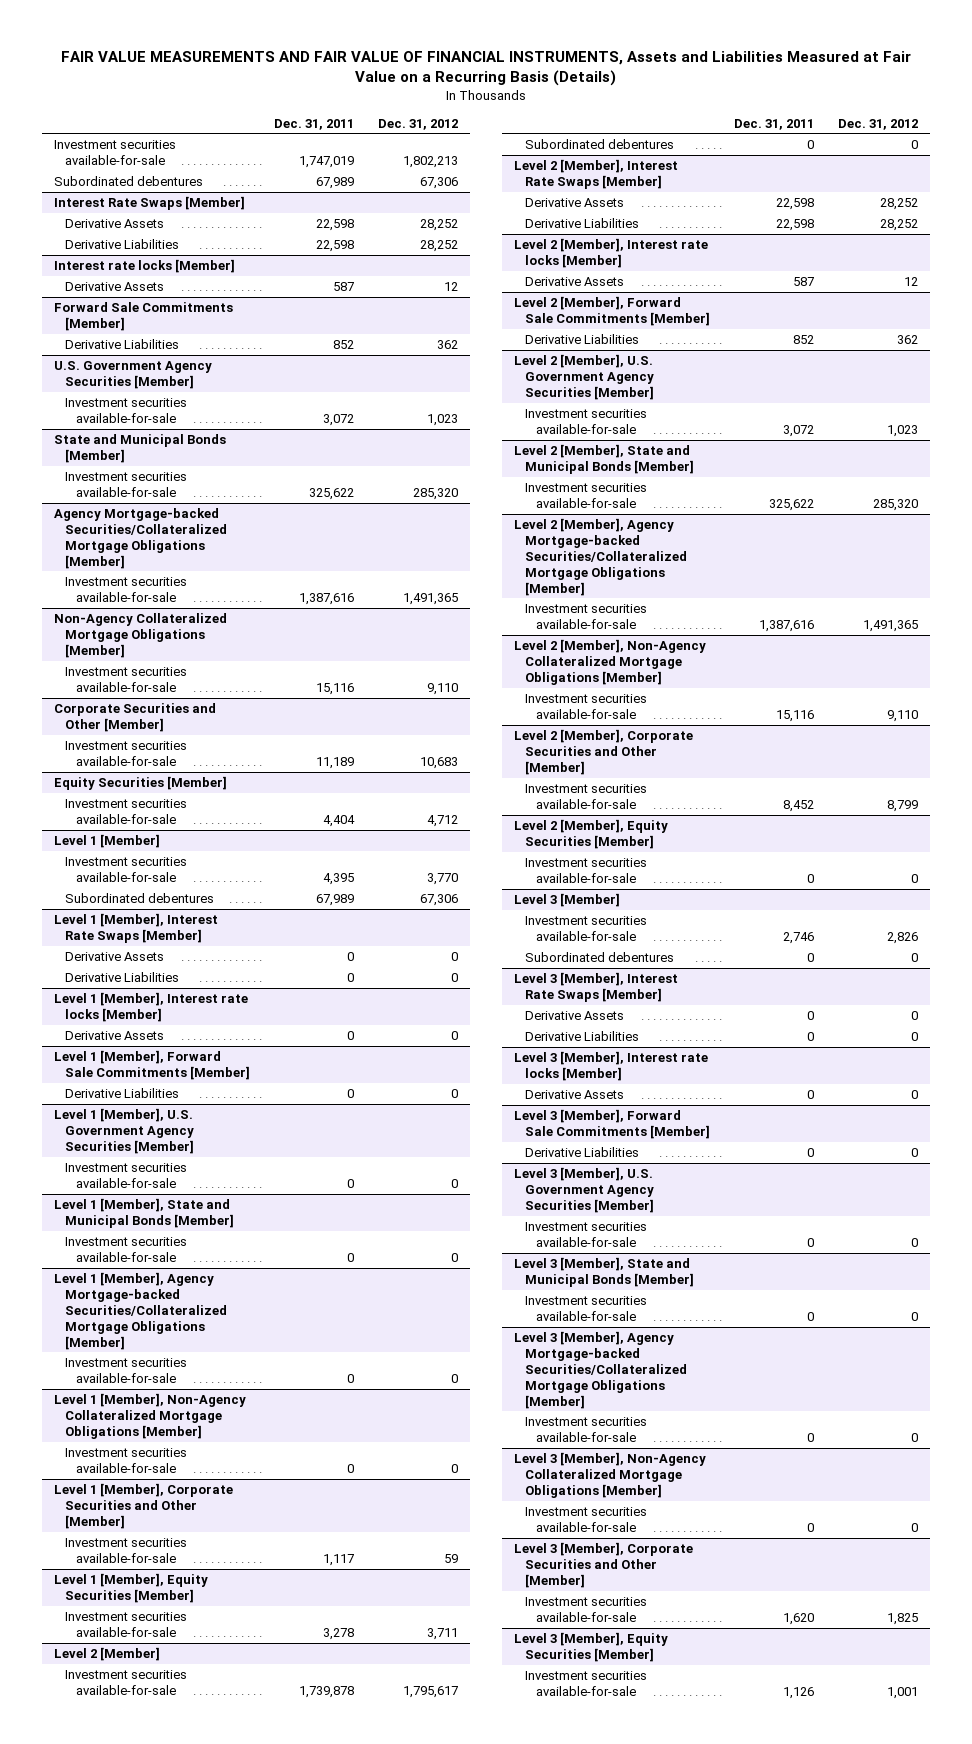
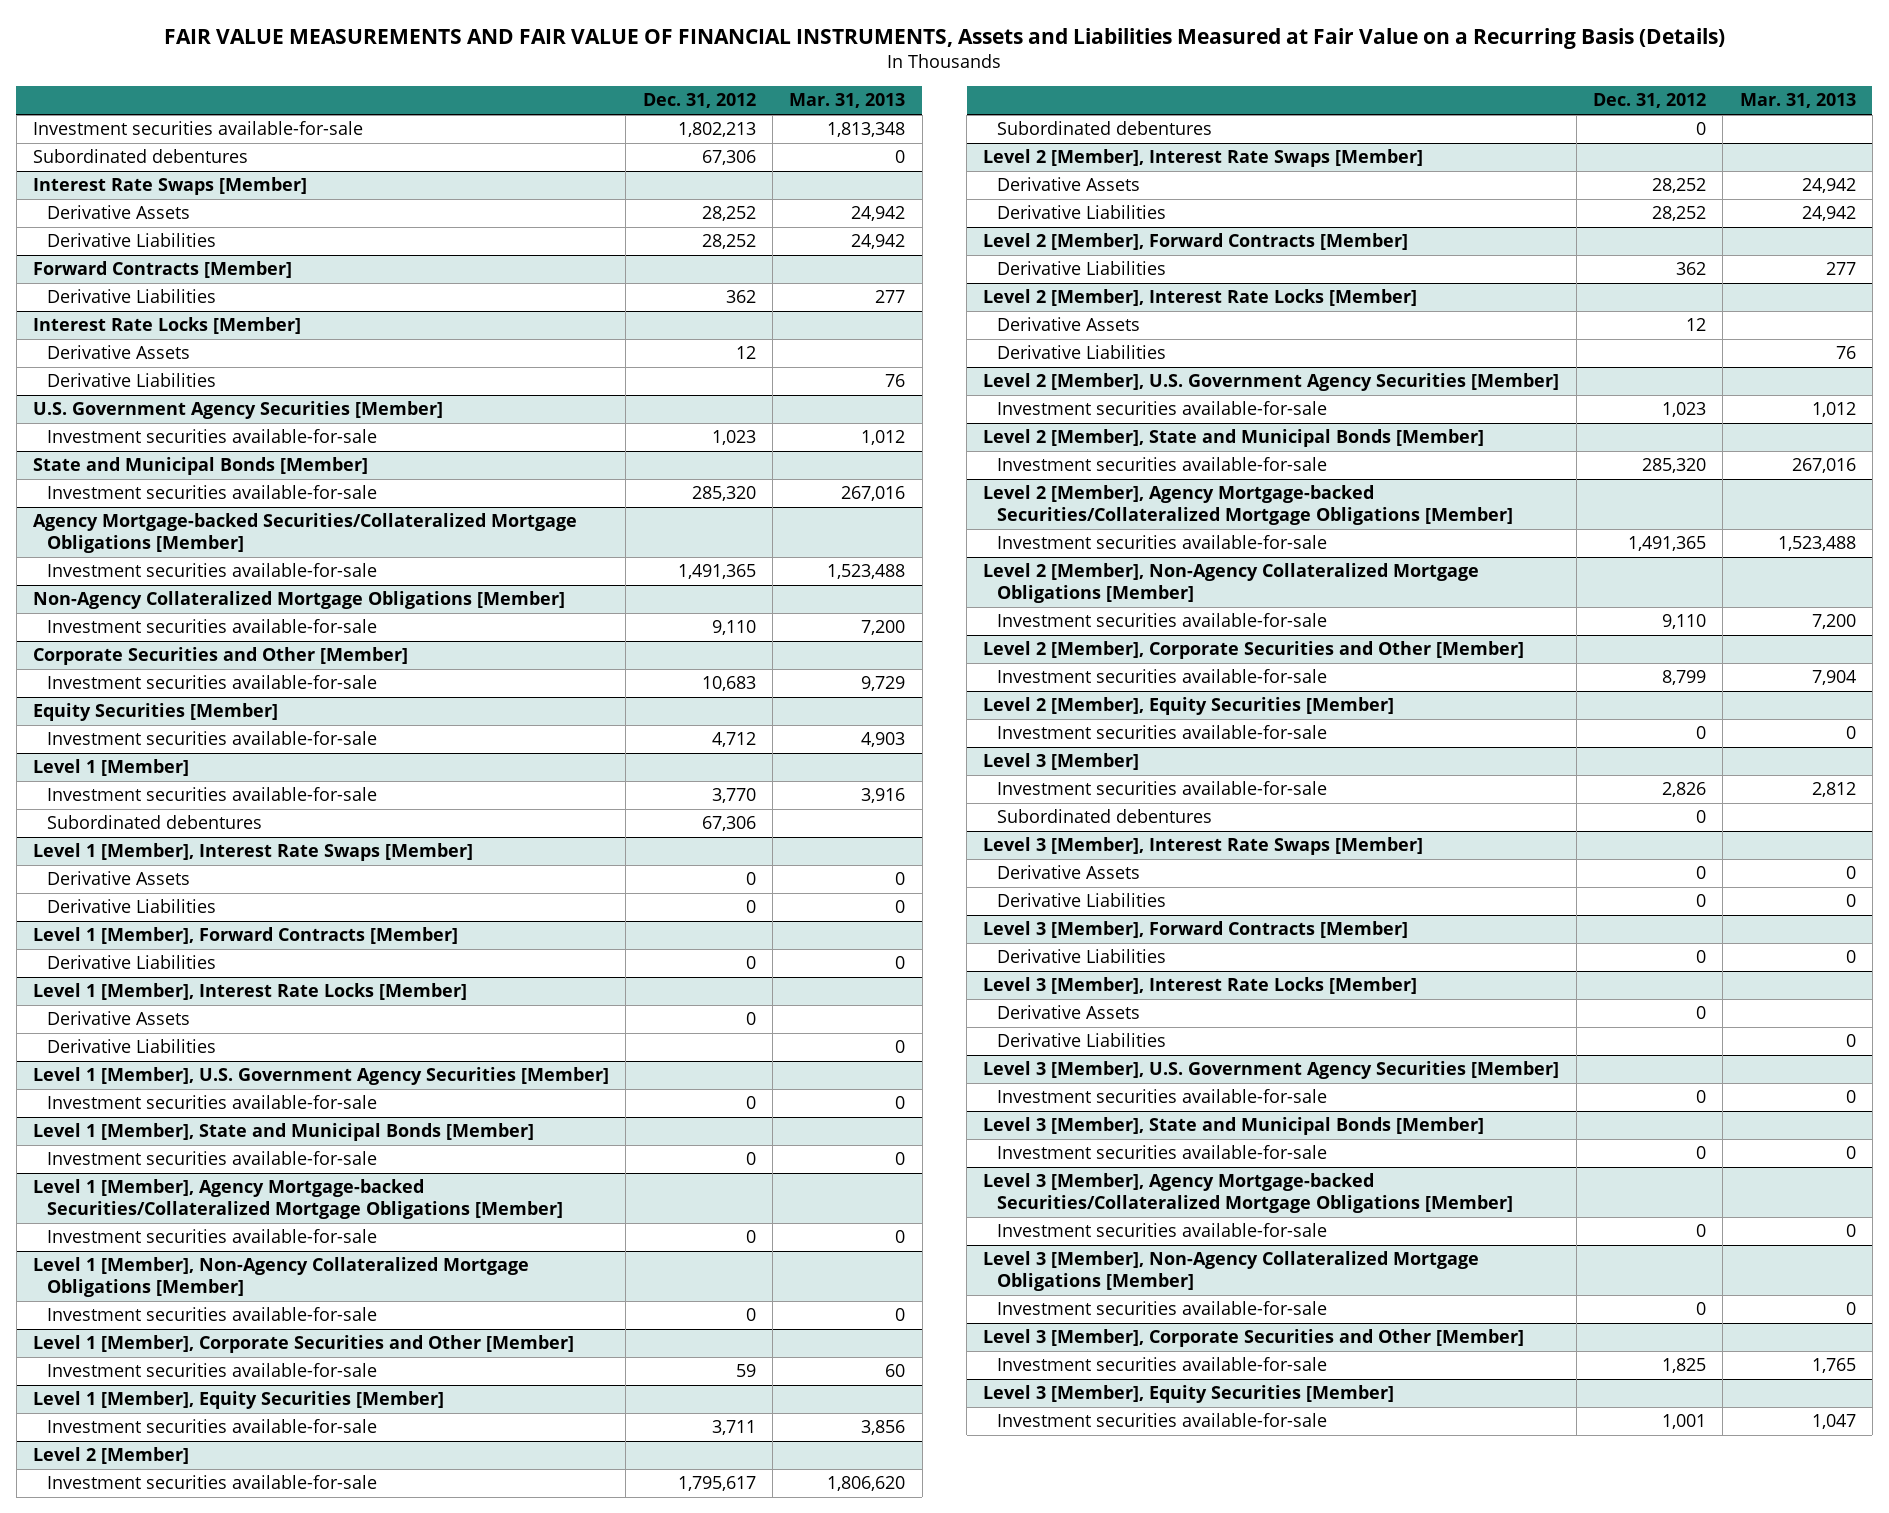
- | Dec. 31, 2011 | Dec. 31, 2012
+ | Dec. 31, 2012 | Mar. 31, 2013
- Interest rate locks [Member]
- Derivative Assets | 587 | 12
- Forward Sale Commitments [Member]
+ Forward Contracts [Member]
+ Interest Rate Locks [Member]
+ Derivative Assets | 12 |
+ Derivative Liabilities | | 76
- Level 1 [Member], Interest rate locks [Member]
- Derivative Assets | 0 | 0
- Level 1 [Member], Forward Sale Commitments [Member]
+ Level 1 [Member], Forward Contracts [Member]
+ Level 1 [Member], Interest Rate Locks [Member]
+ Derivative Assets | 0 |
+ Derivative Liabilities | | 0
- Level 2 [Member], Interest rate locks [Member]
- Derivative Assets | 587 | 12
- Level 2 [Member], Forward Sale Commitments [Member]
+ Level 2 [Member], Forward Contracts [Member]
+ Level 2 [Member], Interest Rate Locks [Member]
+ Derivative Assets | 12 |
+ Derivative Liabilities | | 76
- Level 3 [Member], Interest rate locks [Member]
- Derivative Assets | 0 | 0
- Level 3 [Member], Forward Sale Commitments [Member]
+ Level 3 [Member], Forward Contracts [Member]
+ Level 3 [Member], Interest Rate Locks [Member]
+ Derivative Assets | 0 |
+ Derivative Liabilities | | 0

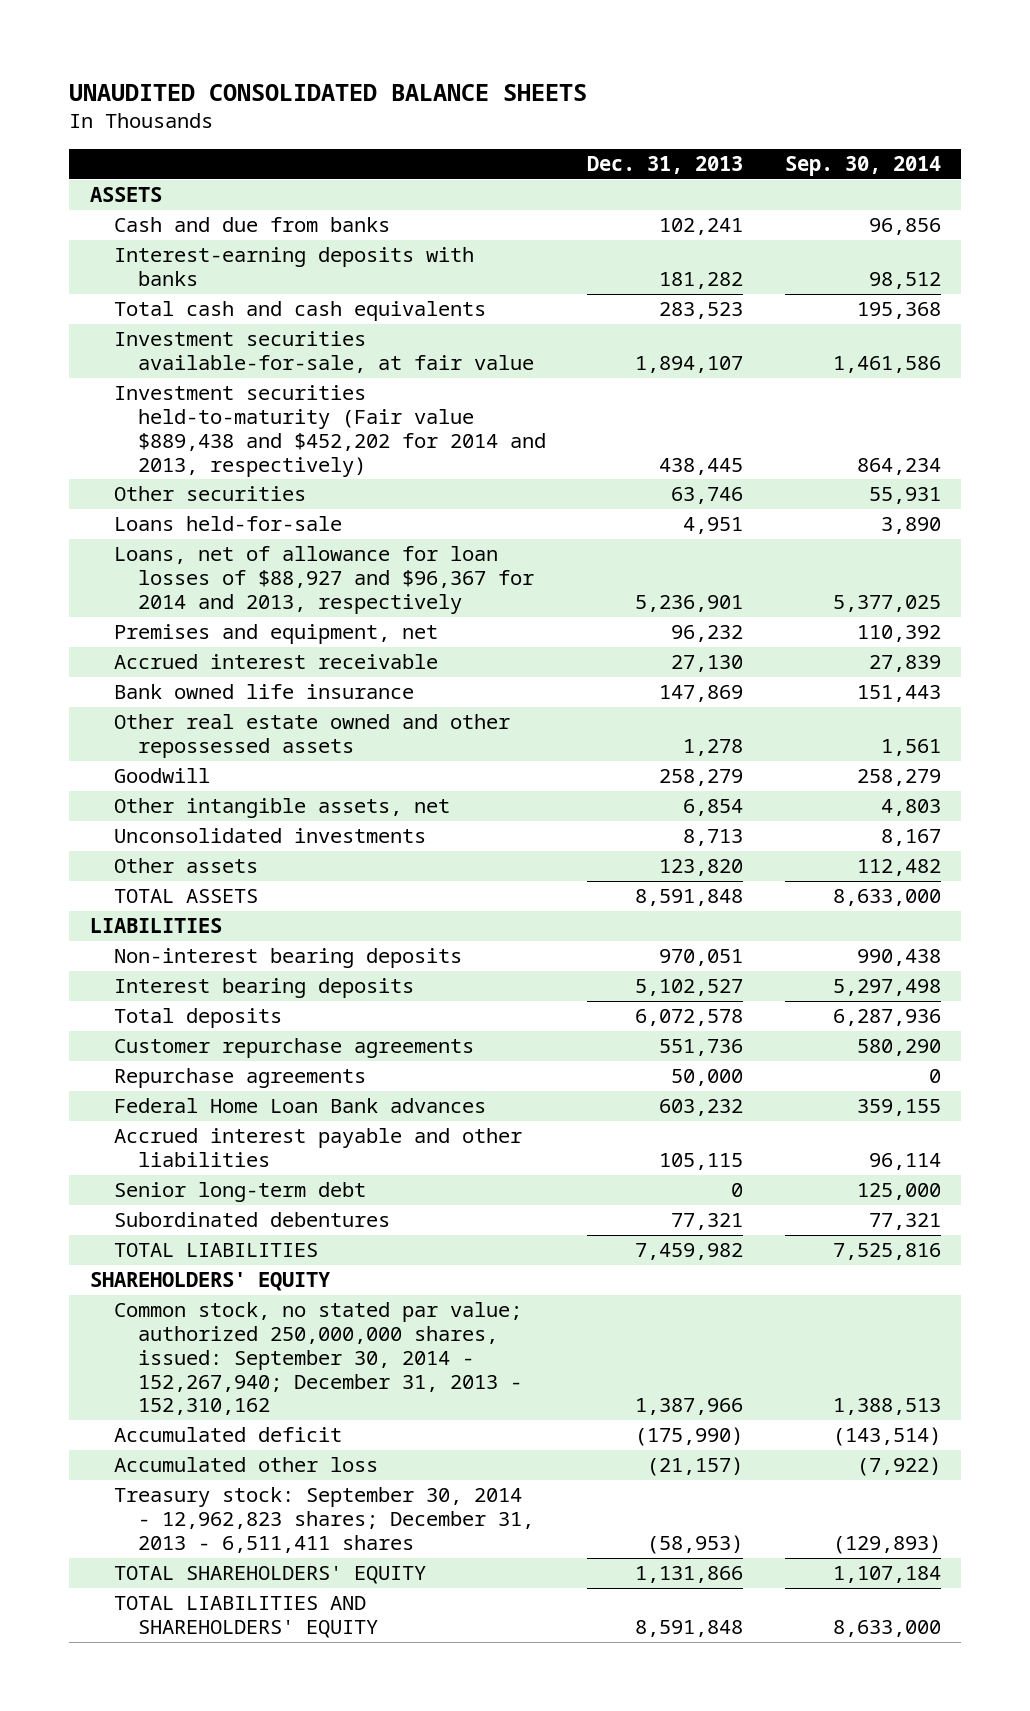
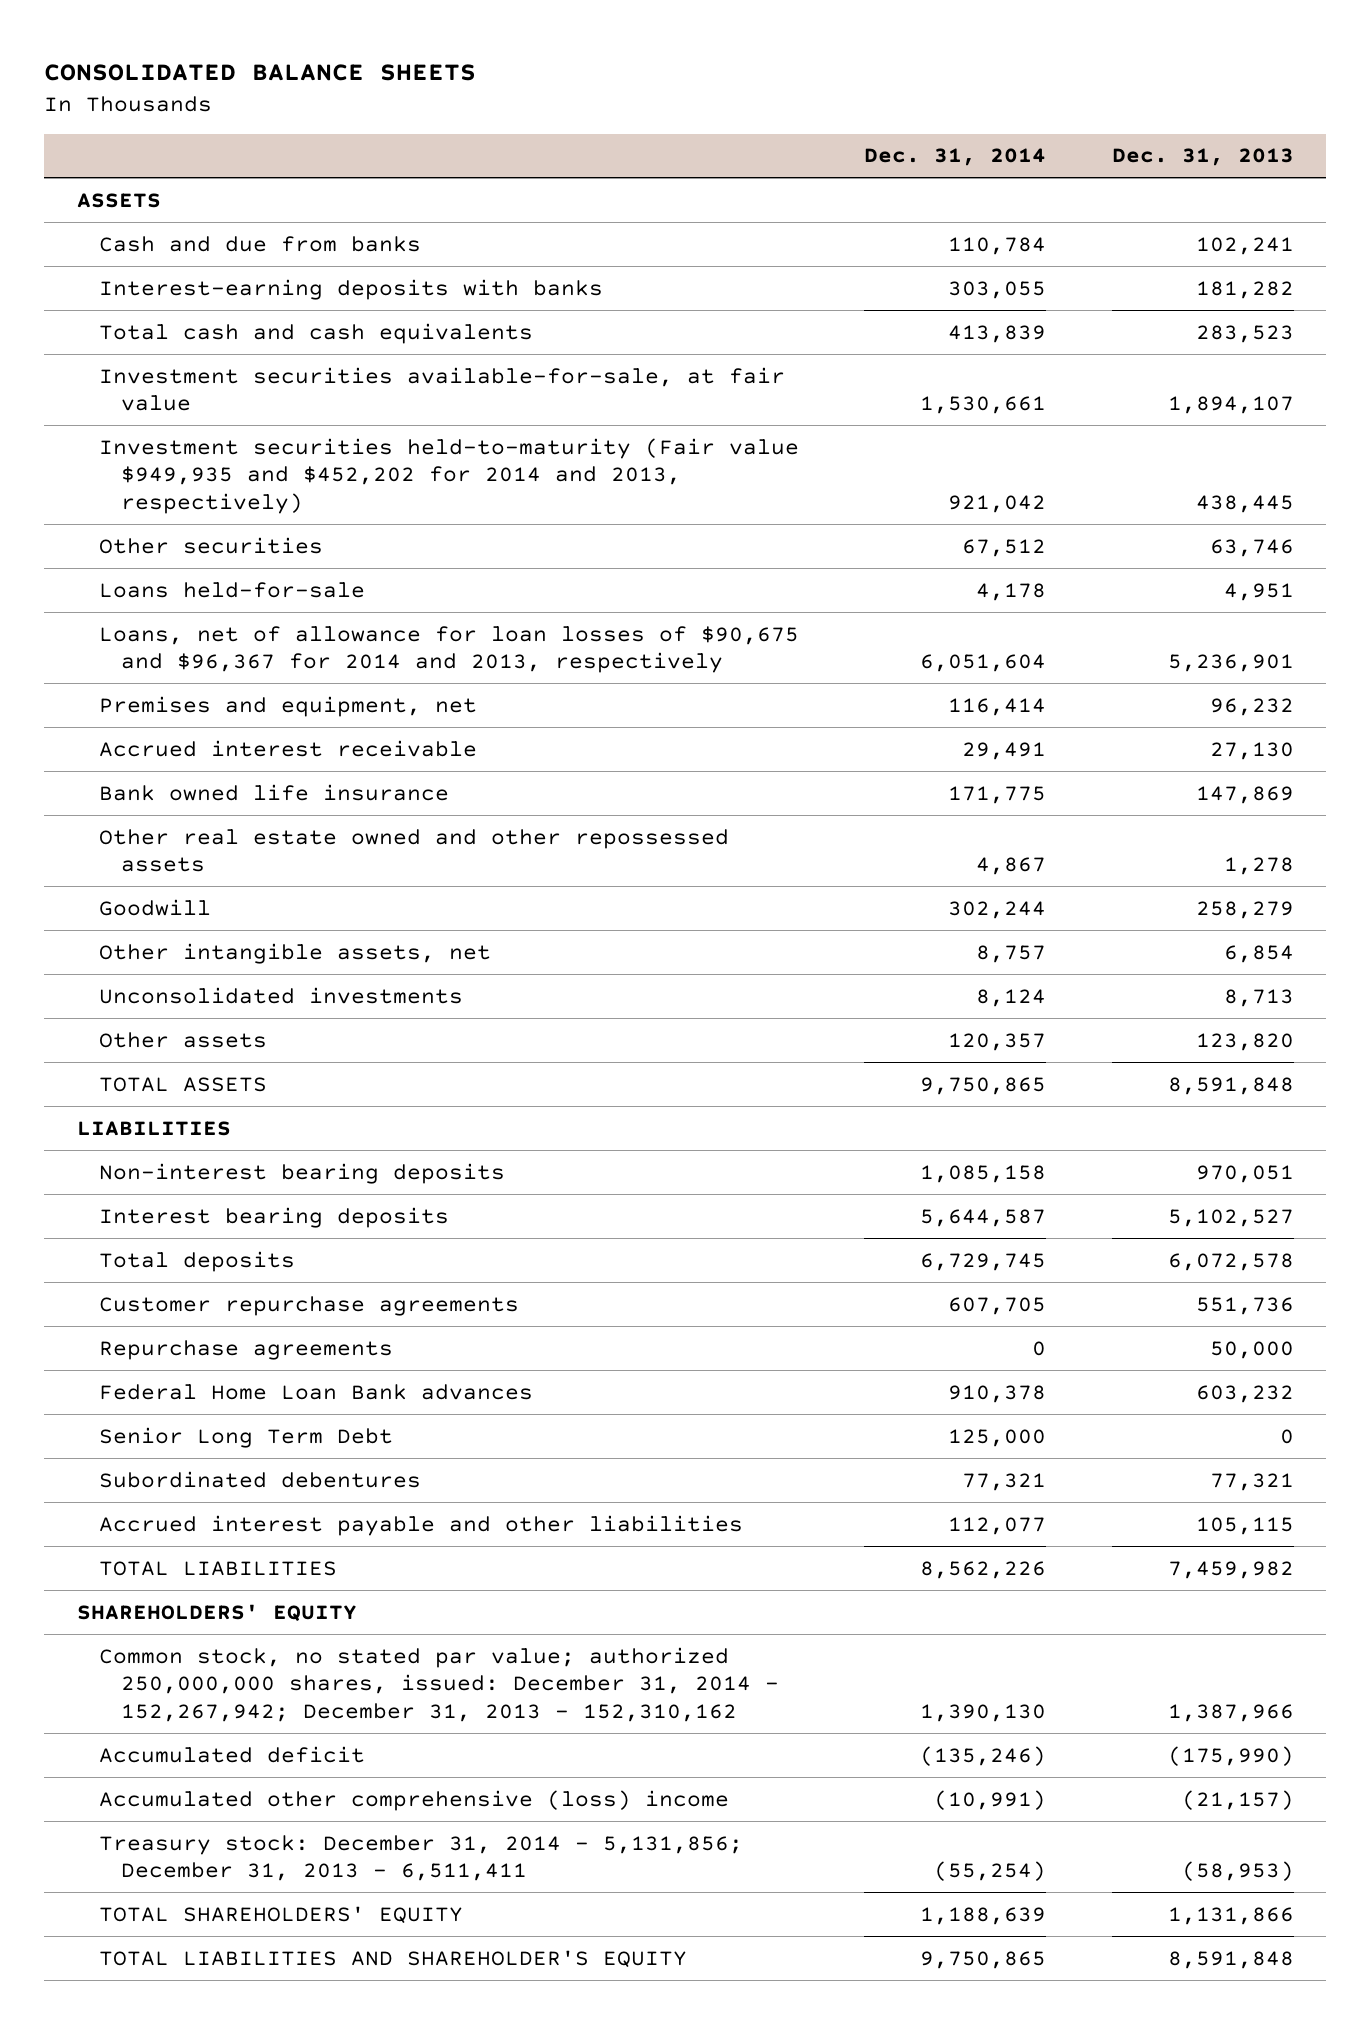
- UNAUDITED CONSOLIDATED BALANCE SHEETS
+ CONSOLIDATED BALANCE SHEETS
- | Dec. 31, 2013 | Sep. 30, 2014
+ | Dec. 31, 2014 | Dec. 31, 2013
- Investment securities held-to-maturity (Fair value $889,438 and $452,202 for 2014 and 2013, respectively) | 438,445 | 864,234
+ Investment securities held-to-maturity (Fair value $949,935 and $452,202 for 2014 and 2013, respectively) | 921,042 | 438,445
- Loans, net of allowance for loan losses of $88,927 and $96,367 for 2014 and 2013, respectively | 5,236,901 | 5,377,025
+ Loans, net of allowance for loan losses of $90,675 and $96,367 for 2014 and 2013, respectively | 6,051,604 | 5,236,901
- Senior long-term debt | 0 | 125,000
+ Senior Long Term Debt | 125,000 | 0
moved down: Accrued interest payable and other liabilities | 112,077 | 105,115
- Common stock, no stated par value; authorized 250,000,000 shares, issued: September 30, 2014 - 152,267,940; December 31, 2013 - 152,310,162 | 1,387,966 | 1,388,513
+ Common stock, no stated par value; authorized 250,000,000 shares, issued: December 31, 2014 - 152,267,942; December 31, 2013 - 152,310,162 | 1,390,130 | 1,387,966
- Accumulated other loss | (21,157) | (7,922)
- Treasury stock: September 30, 2014 - 12,962,823 shares; December 31, 2013 - 6,511,411 shares | (58,953) | (129,893)
+ Accumulated other comprehensive (loss) income | (10,991) | (21,157)
+ Treasury stock: December 31, 2014 - 5,131,856; December 31, 2013 - 6,511,411 | (55,254) | (58,953)
- TOTAL LIABILITIES AND SHAREHOLDERS' EQUITY | 8,591,848 | 8,633,000
+ TOTAL LIABILITIES AND SHAREHOLDER'S EQUITY | 9,750,865 | 8,591,848

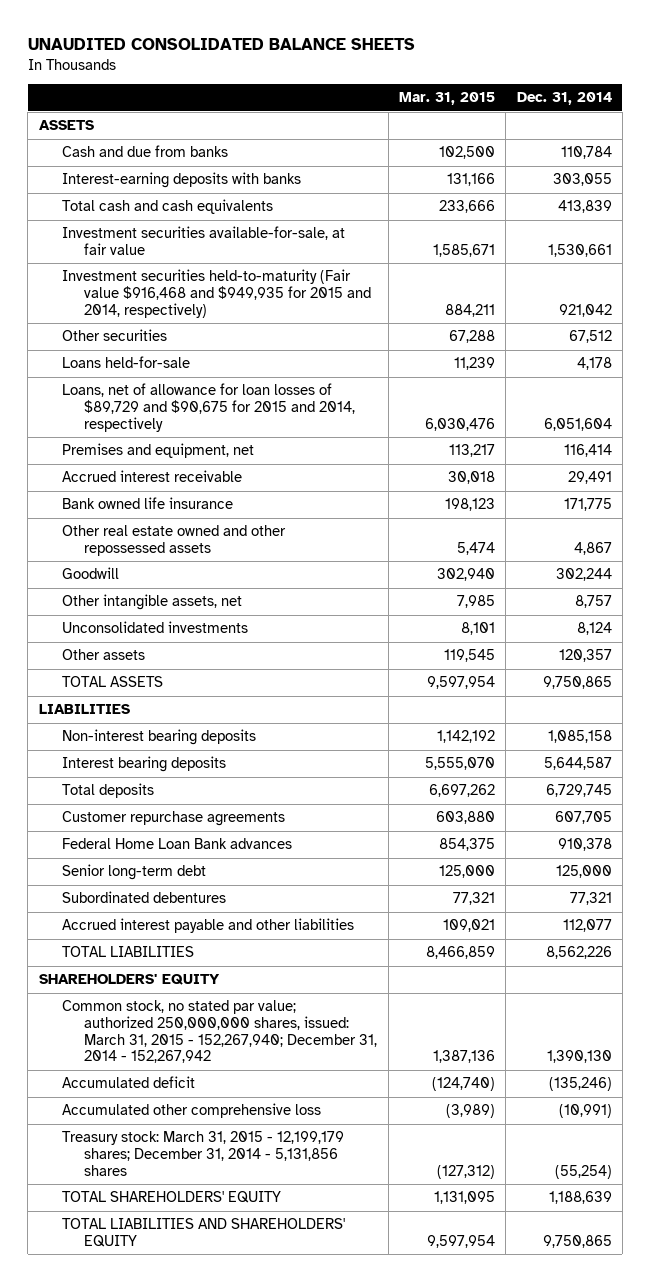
- CONSOLIDATED BALANCE SHEETS
+ UNAUDITED CONSOLIDATED BALANCE SHEETS
- | Dec. 31, 2014 | Dec. 31, 2013
+ | Mar. 31, 2015 | Dec. 31, 2014
- Investment securities held-to-maturity (Fair value $949,935 and $452,202 for 2014 and 2013, respectively) | 921,042 | 438,445
+ Investment securities held-to-maturity (Fair value $916,468 and $949,935 for 2015 and 2014, respectively) | 884,211 | 921,042
- Loans, net of allowance for loan losses of $90,675 and $96,367 for 2014 and 2013, respectively | 6,051,604 | 5,236,901
+ Loans, net of allowance for loan losses of $89,729 and $90,675 for 2015 and 2014, respectively | 6,030,476 | 6,051,604
- Repurchase agreements | 0 | 50,000
- Senior Long Term Debt | 125,000 | 0
+ Senior long-term debt | 125,000 | 125,000
- Common stock, no stated par value; authorized 250,000,000 shares, issued: December 31, 2014 - 152,267,942; December 31, 2013 - 152,310,162 | 1,390,130 | 1,387,966
+ Common stock, no stated par value; authorized 250,000,000 shares, issued: March 31, 2015 - 152,267,940; December 31, 2014 - 152,267,942 | 1,387,136 | 1,390,130
- Accumulated other comprehensive (loss) income | (10,991) | (21,157)
- Treasury stock: December 31, 2014 - 5,131,856; December 31, 2013 - 6,511,411 | (55,254) | (58,953)
+ Accumulated other comprehensive loss | (3,989) | (10,991)
+ Treasury stock: March 31, 2015 - 12,199,179 shares; December 31, 2014 - 5,131,856 shares | (127,312) | (55,254)
- TOTAL LIABILITIES AND SHAREHOLDER'S EQUITY | 9,750,865 | 8,591,848
+ TOTAL LIABILITIES AND SHAREHOLDERS' EQUITY | 9,597,954 | 9,750,865

